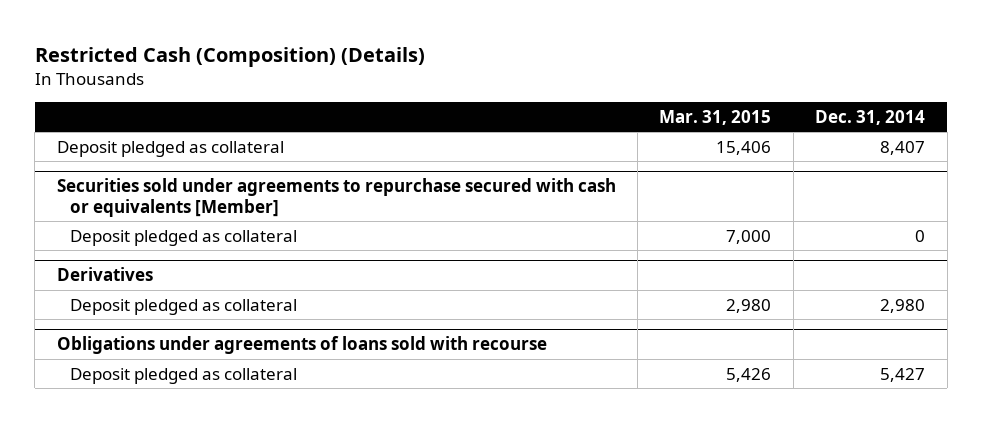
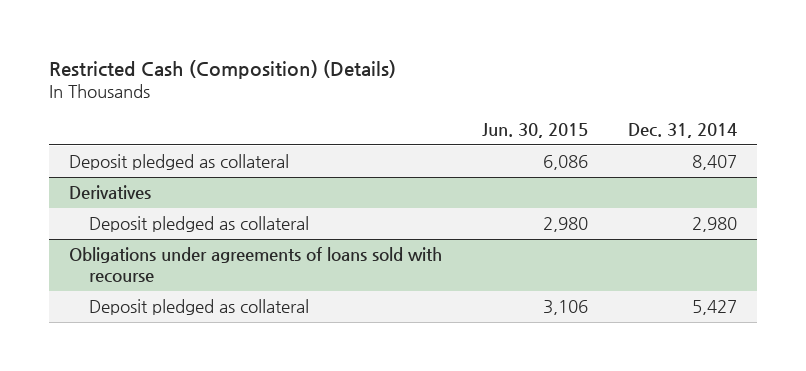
- | Mar. 31, 2015 | Dec. 31, 2014
+ | Jun. 30, 2015 | Dec. 31, 2014
- Securities sold under agreements to repurchase secured with cash or equivalents [Member]
- Deposit pledged as collateral | 7,000 | 0

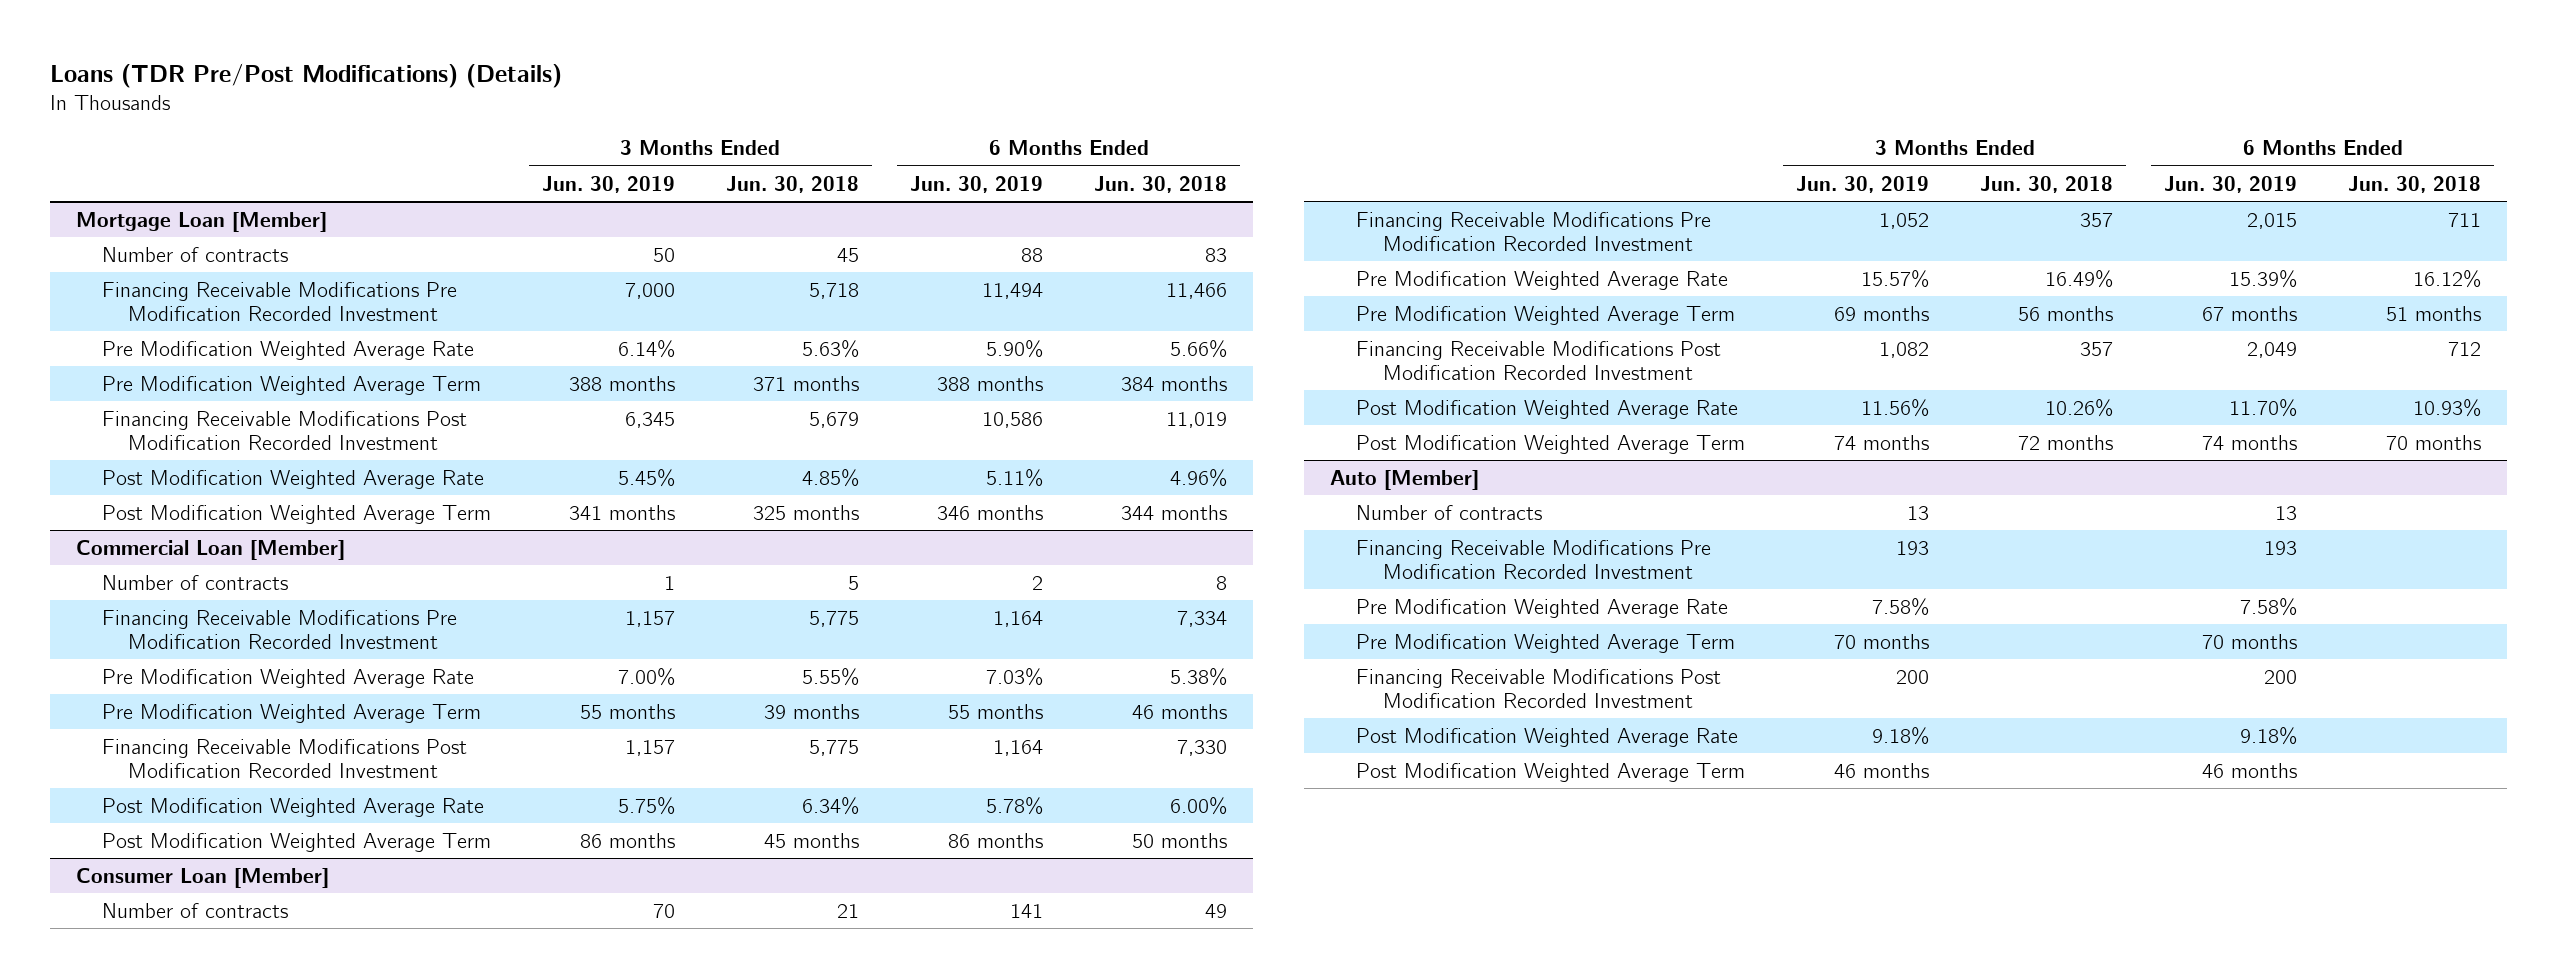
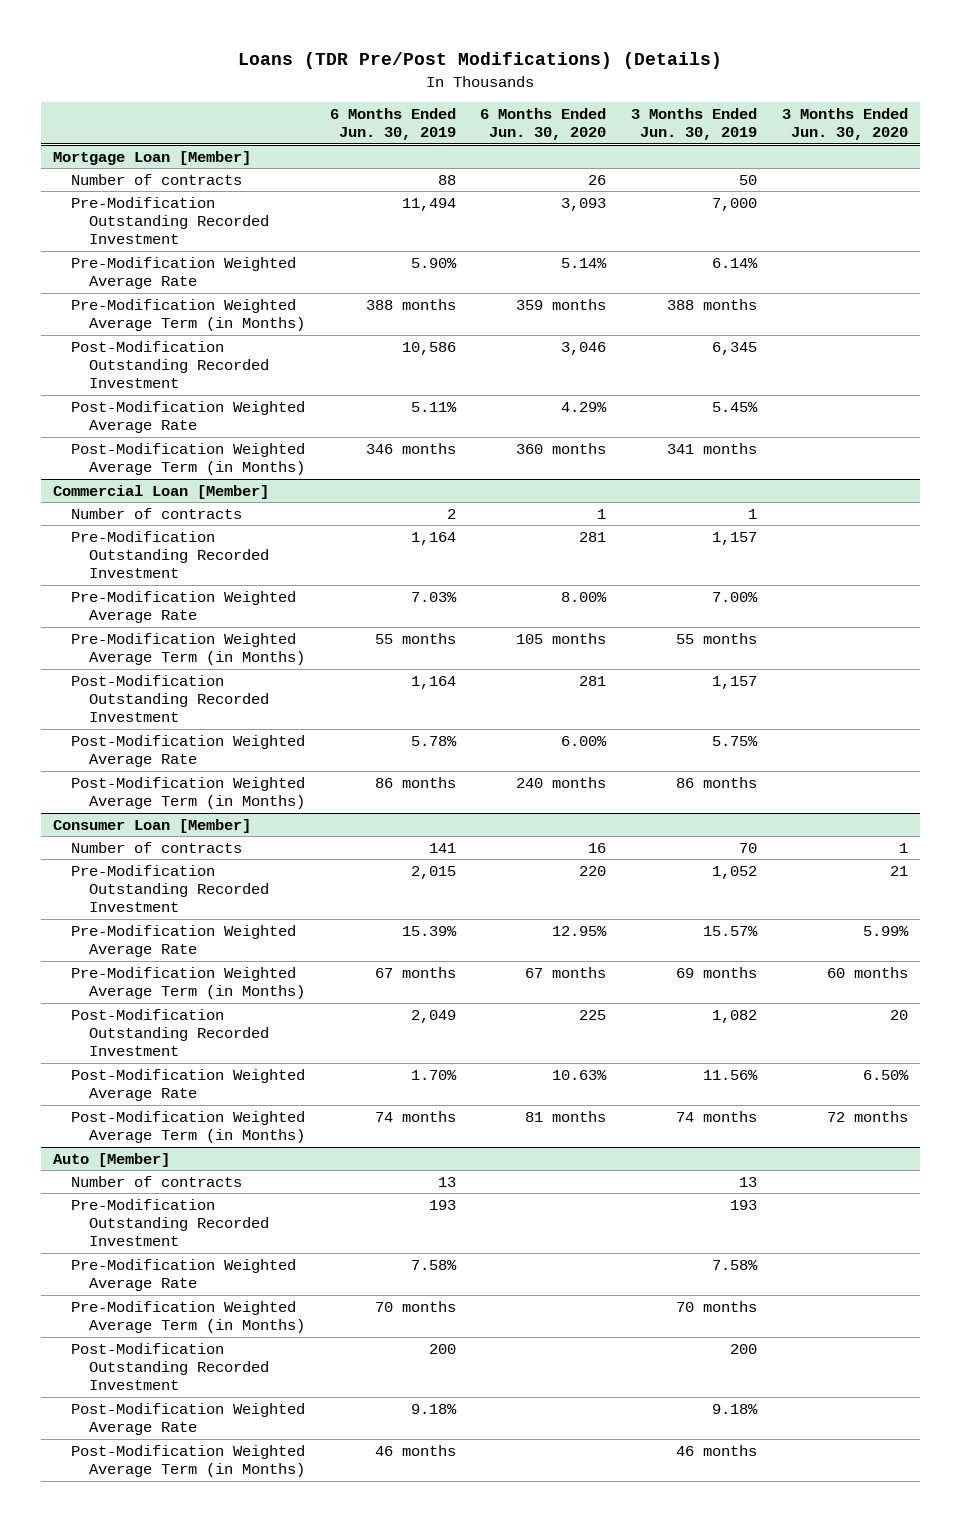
- | 3 Months Ended Jun. 30, 2019 | 3 Months Ended Jun. 30, 2018 | 6 Months Ended Jun. 30, 2019 | 6 Months Ended Jun. 30, 2018
+ | 6 Months Ended Jun. 30, 2019 | 6 Months Ended Jun. 30, 2020 | 3 Months Ended Jun. 30, 2019 | 3 Months Ended Jun. 30, 2020
@ Mortgage Loan [Member]
- Financing Receivable Modifications Pre Modification Recorded Investment | 7,000 | 5,718 | 11,494 | 11,466
- Pre Modification Weighted Average Rate | 6.14% | 5.63% | 5.90% | 5.66%
- Pre Modification Weighted Average Term | 388 months | 371 months | 388 months | 384 months
- Financing Receivable Modifications Post Modification Recorded Investment | 6,345 | 5,679 | 10,586 | 11,019
- Post Modification Weighted Average Rate | 5.45% | 4.85% | 5.11% | 4.96%
- Post Modification Weighted Average Term | 341 months | 325 months | 346 months | 344 months
+ Pre-Modification Outstanding Recorded Investment | 11,494 | 3,093 | 7,000 |
+ Pre-Modification Weighted Average Rate | 5.90% | 5.14% | 6.14% |
+ Pre-Modification Weighted Average Term (in Months) | 388 months | 359 months | 388 months |
+ Post-Modification Outstanding Recorded Investment | 10,586 | 3,046 | 6,345 |
+ Post-Modification Weighted Average Rate | 5.11% | 4.29% | 5.45% |
+ Post-Modification Weighted Average Term (in Months) | 346 months | 360 months | 341 months |
@ Commercial Loan [Member]
- Financing Receivable Modifications Pre Modification Recorded Investment | 1,157 | 5,775 | 1,164 | 7,334
- Pre Modification Weighted Average Rate | 7.00% | 5.55% | 7.03% | 5.38%
- Pre Modification Weighted Average Term | 55 months | 39 months | 55 months | 46 months
- Financing Receivable Modifications Post Modification Recorded Investment | 1,157 | 5,775 | 1,164 | 7,330
- Post Modification Weighted Average Rate | 5.75% | 6.34% | 5.78% | 6.00%
- Post Modification Weighted Average Term | 86 months | 45 months | 86 months | 50 months
+ Pre-Modification Outstanding Recorded Investment | 1,164 | 281 | 1,157 |
+ Pre-Modification Weighted Average Rate | 7.03% | 8.00% | 7.00% |
+ Pre-Modification Weighted Average Term (in Months) | 55 months | 105 months | 55 months |
+ Post-Modification Outstanding Recorded Investment | 1,164 | 281 | 1,157 |
+ Post-Modification Weighted Average Rate | 5.78% | 6.00% | 5.75% |
+ Post-Modification Weighted Average Term (in Months) | 86 months | 240 months | 86 months |
@ Consumer Loan [Member]
- Financing Receivable Modifications Pre Modification Recorded Investment | 1,052 | 357 | 2,015 | 711
- Pre Modification Weighted Average Rate | 15.57% | 16.49% | 15.39% | 16.12%
- Pre Modification Weighted Average Term | 69 months | 56 months | 67 months | 51 months
- Financing Receivable Modifications Post Modification Recorded Investment | 1,082 | 357 | 2,049 | 712
- Post Modification Weighted Average Rate | 11.56% | 10.26% | 11.70% | 10.93%
- Post Modification Weighted Average Term | 74 months | 72 months | 74 months | 70 months
+ Pre-Modification Outstanding Recorded Investment | 2,015 | 220 | 1,052 | 21
+ Pre-Modification Weighted Average Rate | 15.39% | 12.95% | 15.57% | 5.99%
+ Pre-Modification Weighted Average Term (in Months) | 67 months | 67 months | 69 months | 60 months
+ Post-Modification Outstanding Recorded Investment | 2,049 | 225 | 1,082 | 20
+ Post-Modification Weighted Average Rate | 1.70% | 10.63% | 11.56% | 6.50%
+ Post-Modification Weighted Average Term (in Months) | 74 months | 81 months | 74 months | 72 months
@ Auto [Member]
- Financing Receivable Modifications Pre Modification Recorded Investment | 193 | | 193 |
- Pre Modification Weighted Average Rate | 7.58% | | 7.58% |
- Pre Modification Weighted Average Term | 70 months | | 70 months |
- Financing Receivable Modifications Post Modification Recorded Investment | 200 | | 200 |
- Post Modification Weighted Average Rate | 9.18% | | 9.18% |
- Post Modification Weighted Average Term | 46 months | | 46 months |
+ Pre-Modification Outstanding Recorded Investment | 193 | | 193 |
+ Pre-Modification Weighted Average Rate | 7.58% | | 7.58% |
+ Pre-Modification Weighted Average Term (in Months) | 70 months | | 70 months |
+ Post-Modification Outstanding Recorded Investment | 200 | | 200 |
+ Post-Modification Weighted Average Rate | 9.18% | | 9.18% |
+ Post-Modification Weighted Average Term (in Months) | 46 months | | 46 months |

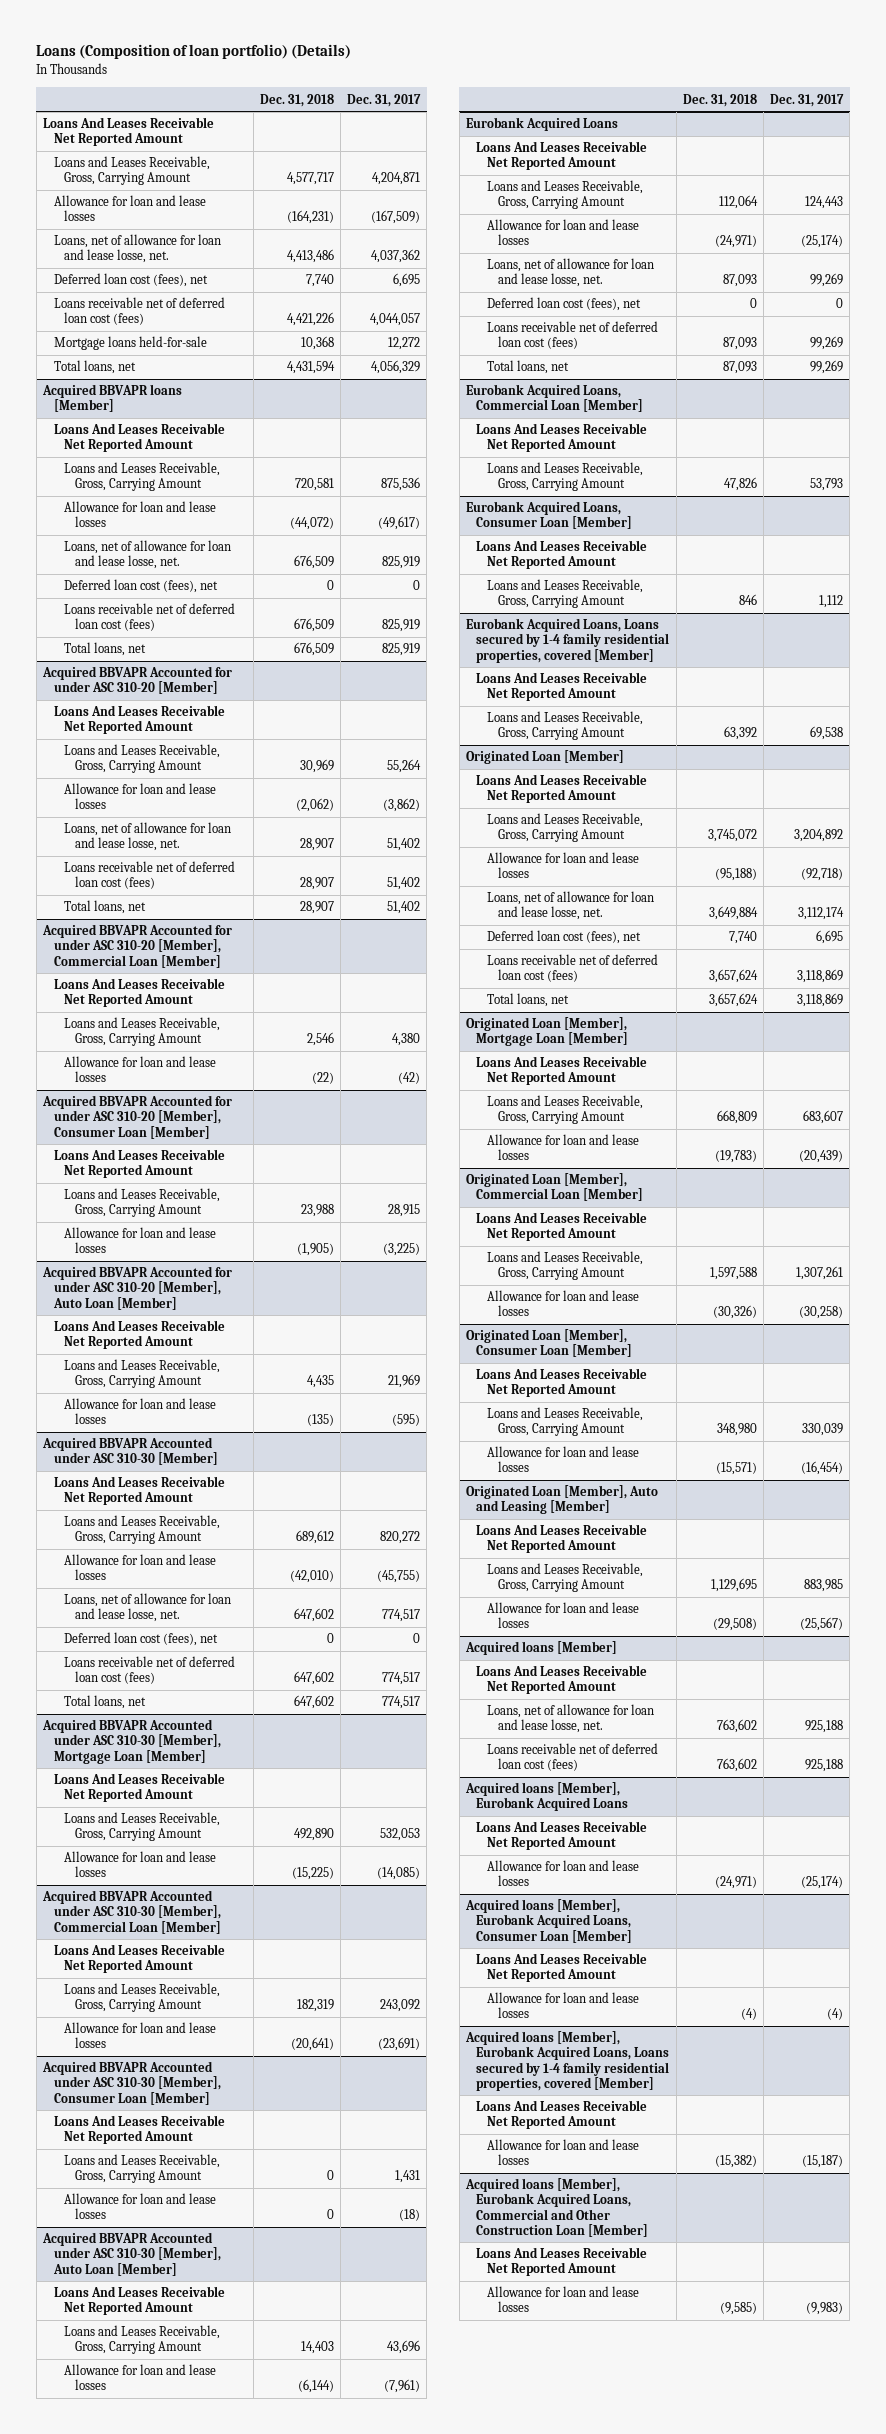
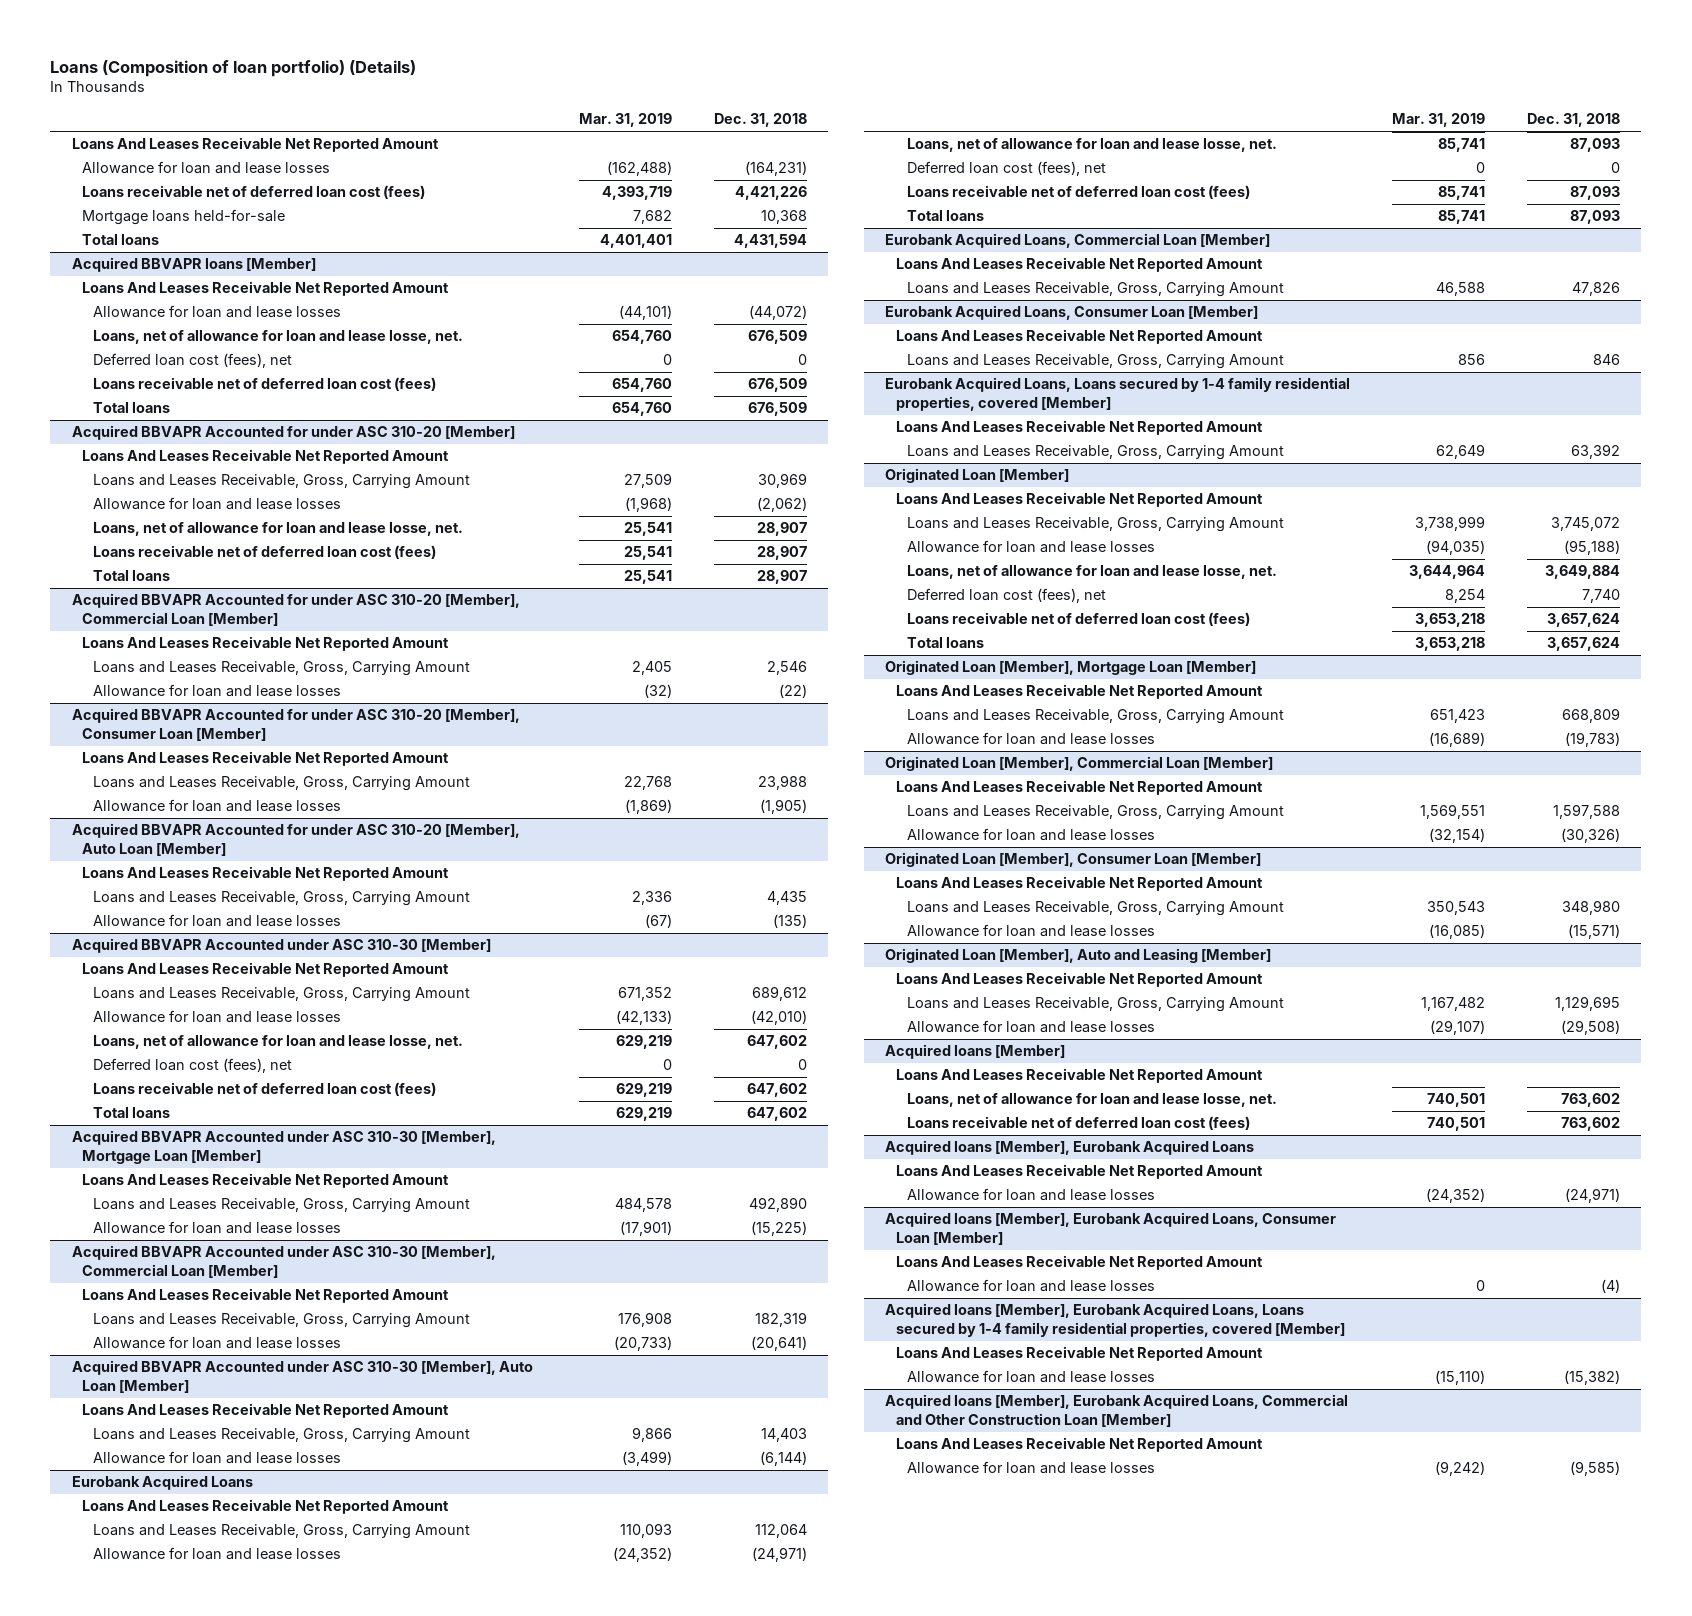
- | Dec. 31, 2018 | Dec. 31, 2017
+ | Mar. 31, 2019 | Dec. 31, 2018
- Loans and Leases Receivable, Gross, Carrying Amount | 4,577,717 | 4,204,871
- Loans, net of allowance for loan and lease losse, net. | 4,413,486 | 4,037,362
- Deferred loan cost (fees), net | 7,740 | 6,695
- Total loans, net | 4,431,594 | 4,056,329
+ Total loans | 4,401,401 | 4,431,594
@ Acquired BBVAPR loans [Member]
- Loans and Leases Receivable, Gross, Carrying Amount | 720,581 | 875,536
- Total loans, net | 676,509 | 825,919
+ Total loans | 654,760 | 676,509
@ Acquired BBVAPR Accounted for under ASC 310-20 [Member]
- Total loans, net | 28,907 | 51,402
+ Total loans | 25,541 | 28,907
@ Acquired BBVAPR Accounted under ASC 310-30 [Member]
- Total loans, net | 647,602 | 774,517
+ Total loans | 629,219 | 647,602
- Acquired BBVAPR Accounted under ASC 310-30 [Member], Consumer Loan [Member]
- Loans And Leases Receivable Net Reported Amount
- Loans and Leases Receivable, Gross, Carrying Amount | 0 | 1,431
- Allowance for loan and lease losses | 0 | (18)
@ Eurobank Acquired Loans
- Total loans, net | 87,093 | 99,269
+ Total loans | 85,741 | 87,093
@ Originated Loan [Member]
- Total loans, net | 3,657,624 | 3,118,869
+ Total loans | 3,653,218 | 3,657,624

